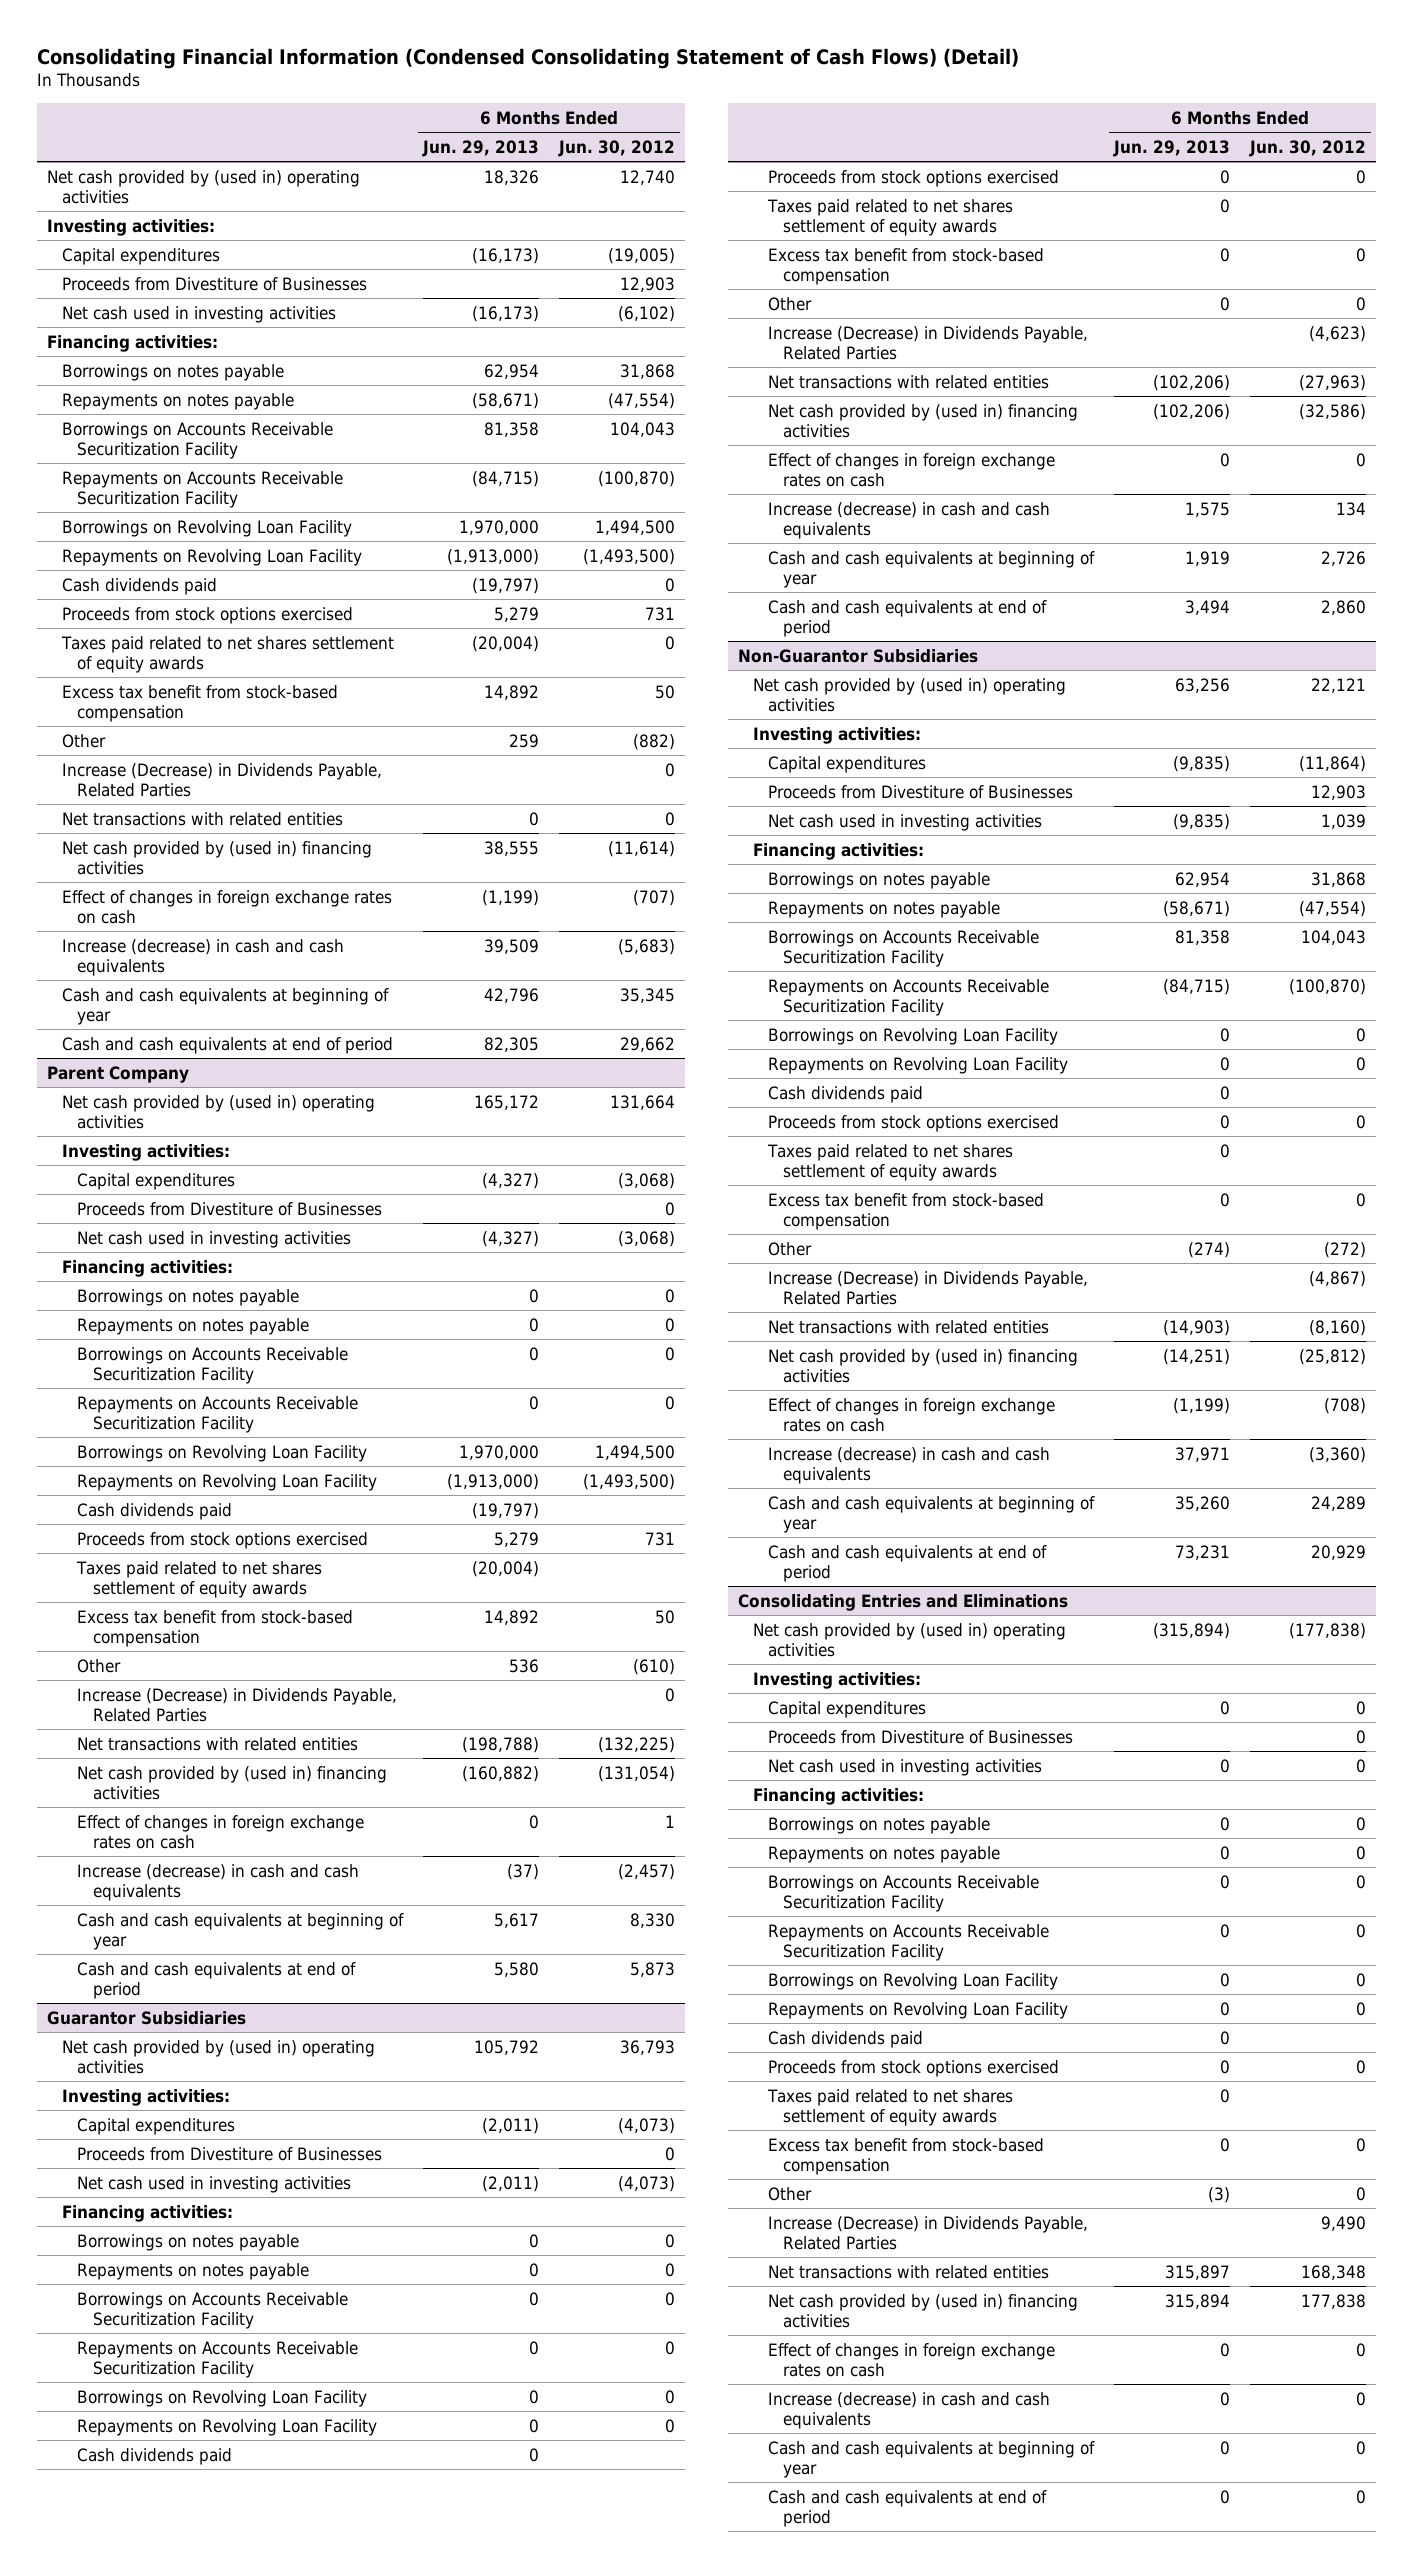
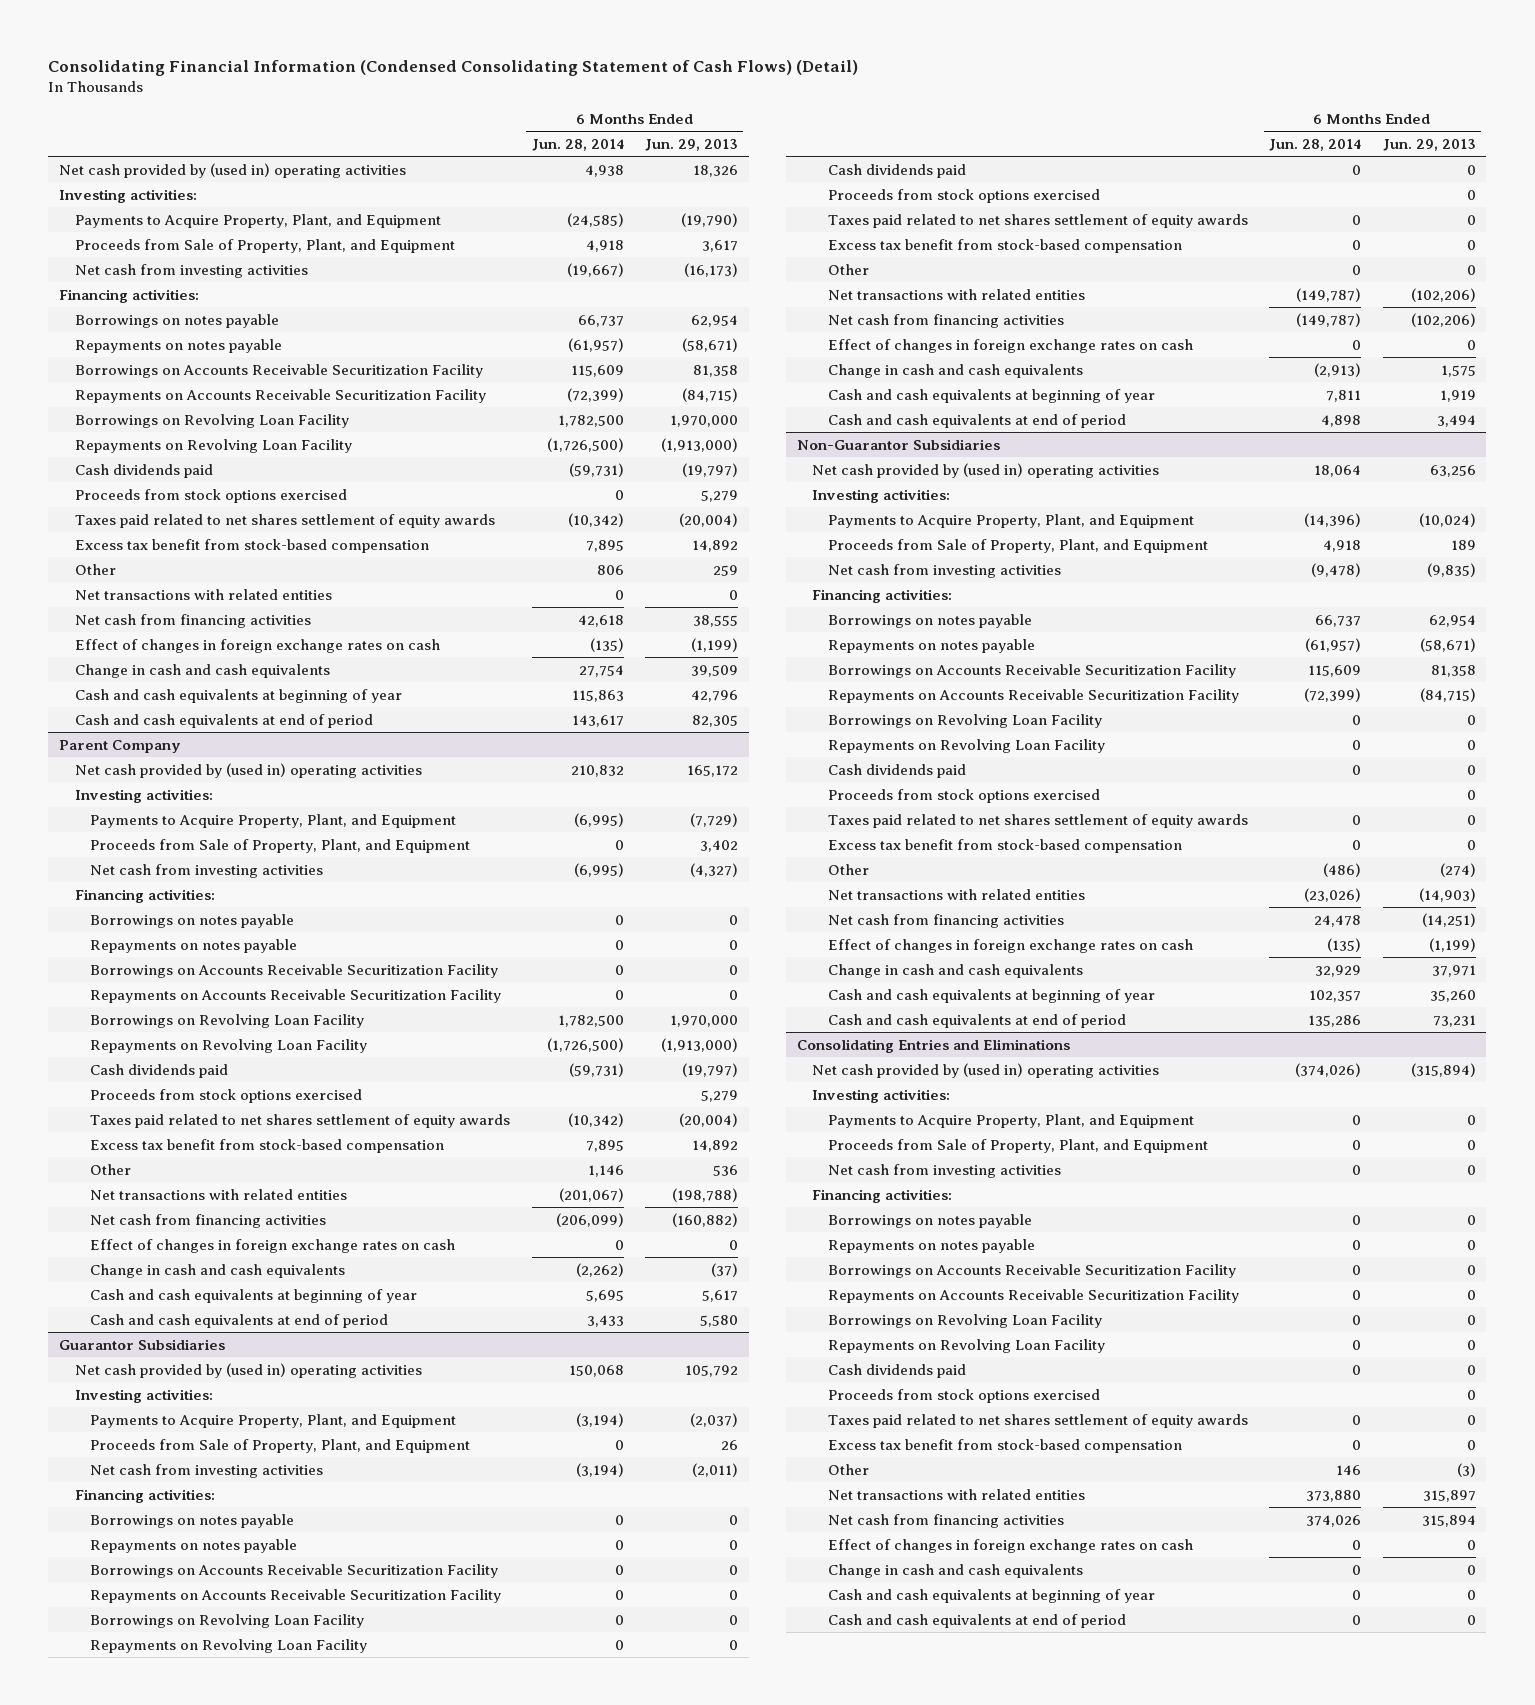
- | 6 Months Ended Jun. 29, 2013 | 6 Months Ended Jun. 30, 2012
+ | 6 Months Ended Jun. 28, 2014 | 6 Months Ended Jun. 29, 2013
- Capital expenditures | (16,173) | (19,005)
- Proceeds from Divestiture of Businesses | | 12,903
- Net cash used in investing activities | (16,173) | (6,102)
+ Payments to Acquire Property, Plant, and Equipment | (24,585) | (19,790)
+ Proceeds from Sale of Property, Plant, and Equipment | 4,918 | 3,617
+ Net cash from investing activities | (19,667) | (16,173)
- Increase (Decrease) in Dividends Payable, Related Parties | | 0
- Net cash provided by (used in) financing activities | 38,555 | (11,614)
+ Net cash from financing activities | 42,618 | 38,555
- Increase (decrease) in cash and cash equivalents | 39,509 | (5,683)
+ Change in cash and cash equivalents | 27,754 | 39,509
@ Parent Company
- Capital expenditures | (4,327) | (3,068)
- Proceeds from Divestiture of Businesses | | 0
- Net cash used in investing activities | (4,327) | (3,068)
+ Payments to Acquire Property, Plant, and Equipment | (6,995) | (7,729)
+ Proceeds from Sale of Property, Plant, and Equipment | 0 | 3,402
+ Net cash from investing activities | (6,995) | (4,327)
- Increase (Decrease) in Dividends Payable, Related Parties | | 0
- Net cash provided by (used in) financing activities | (160,882) | (131,054)
+ Net cash from financing activities | (206,099) | (160,882)
- Increase (decrease) in cash and cash equivalents | (37) | (2,457)
+ Change in cash and cash equivalents | (2,262) | (37)
@ Guarantor Subsidiaries
- Capital expenditures | (2,011) | (4,073)
- Proceeds from Divestiture of Businesses | | 0
- Net cash used in investing activities | (2,011) | (4,073)
+ Payments to Acquire Property, Plant, and Equipment | (3,194) | (2,037)
+ Proceeds from Sale of Property, Plant, and Equipment | 0 | 26
+ Net cash from investing activities | (3,194) | (2,011)
- Increase (Decrease) in Dividends Payable, Related Parties | | (4,623)
- Net cash provided by (used in) financing activities | (102,206) | (32,586)
+ Net cash from financing activities | (149,787) | (102,206)
- Increase (decrease) in cash and cash equivalents | 1,575 | 134
+ Change in cash and cash equivalents | (2,913) | 1,575
@ Non-Guarantor Subsidiaries
- Capital expenditures | (9,835) | (11,864)
- Proceeds from Divestiture of Businesses | | 12,903
- Net cash used in investing activities | (9,835) | 1,039
+ Payments to Acquire Property, Plant, and Equipment | (14,396) | (10,024)
+ Proceeds from Sale of Property, Plant, and Equipment | 4,918 | 189
+ Net cash from investing activities | (9,478) | (9,835)
- Increase (Decrease) in Dividends Payable, Related Parties | | (4,867)
- Net cash provided by (used in) financing activities | (14,251) | (25,812)
+ Net cash from financing activities | 24,478 | (14,251)
- Increase (decrease) in cash and cash equivalents | 37,971 | (3,360)
+ Change in cash and cash equivalents | 32,929 | 37,971
@ Consolidating Entries and Eliminations
- Capital expenditures | 0 | 0
- Proceeds from Divestiture of Businesses | | 0
- Net cash used in investing activities | 0 | 0
+ Payments to Acquire Property, Plant, and Equipment | 0 | 0
+ Proceeds from Sale of Property, Plant, and Equipment | 0 | 0
+ Net cash from investing activities | 0 | 0
- Increase (Decrease) in Dividends Payable, Related Parties | | 9,490
- Net cash provided by (used in) financing activities | 315,894 | 177,838
+ Net cash from financing activities | 374,026 | 315,894
- Increase (decrease) in cash and cash equivalents | 0 | 0
+ Change in cash and cash equivalents | 0 | 0

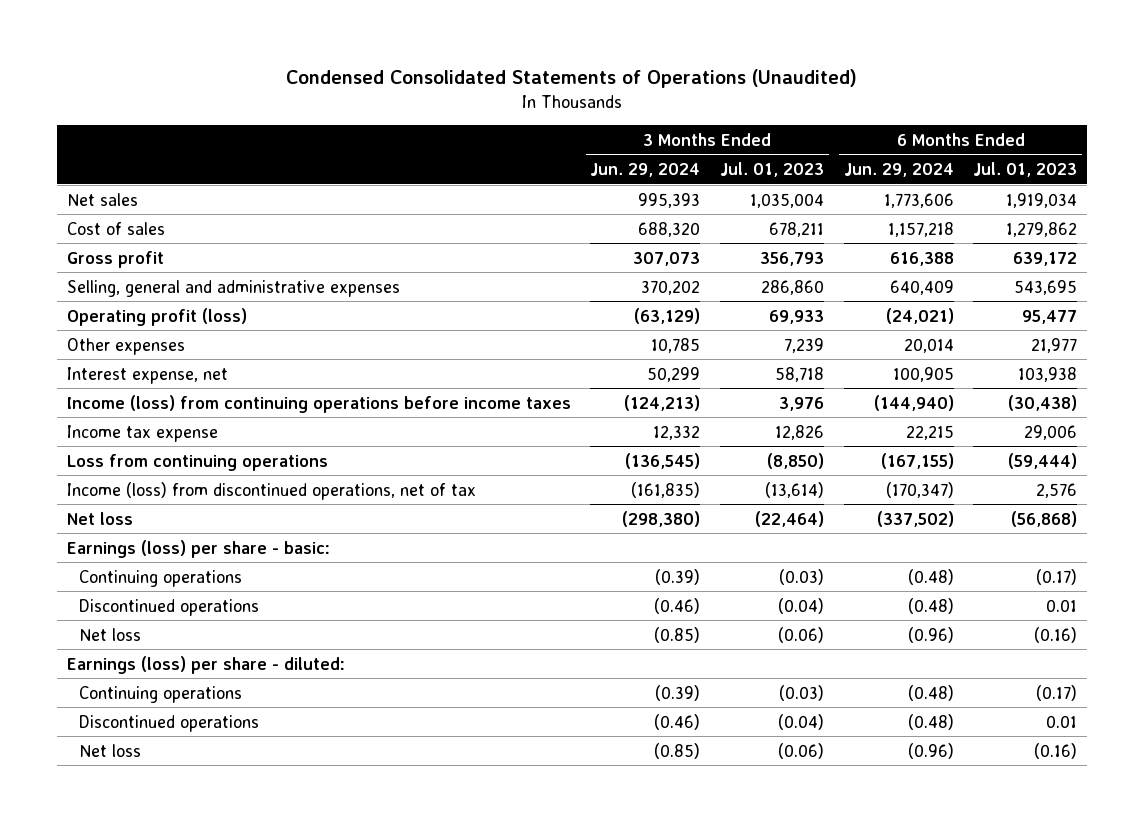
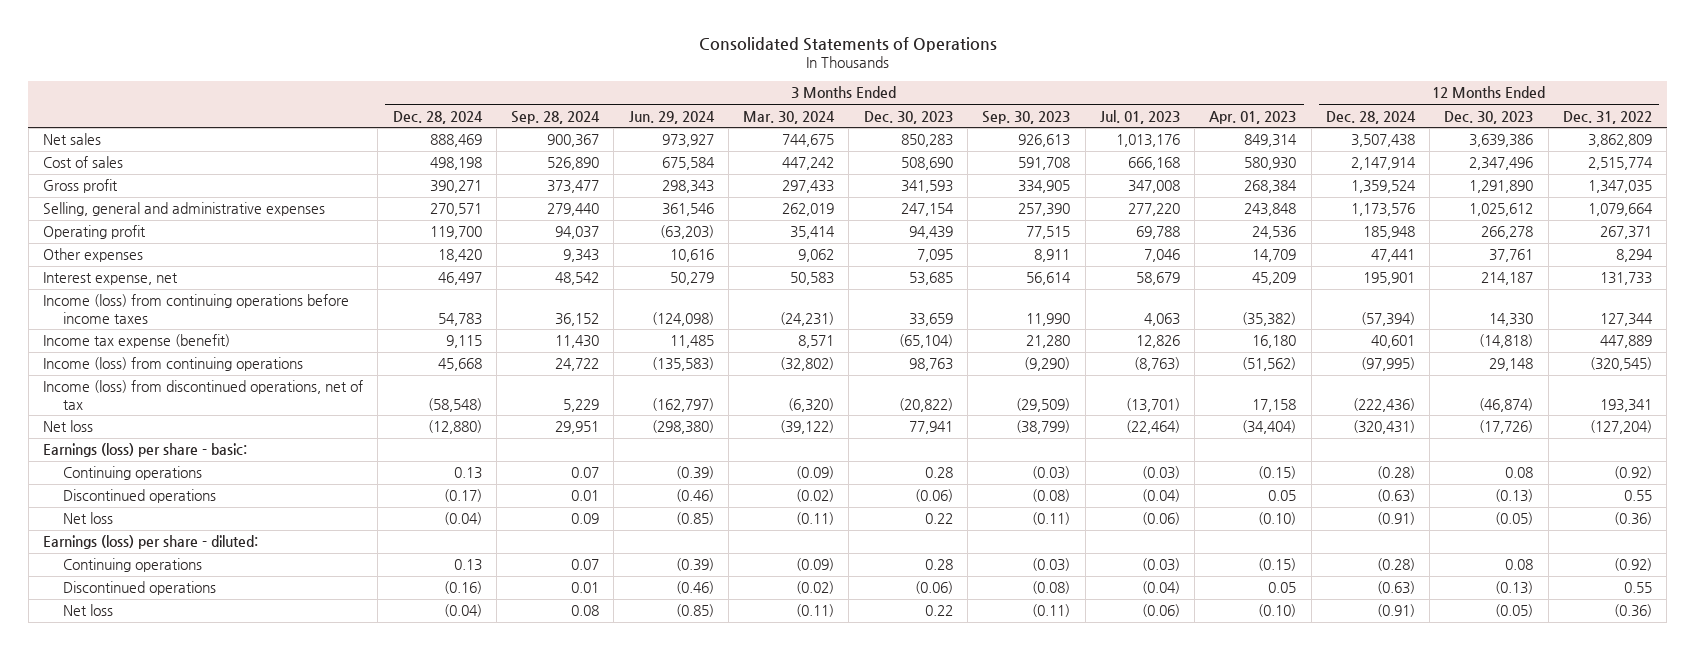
- Condensed Consolidated Statements of Operations (Unaudited)
+ Consolidated Statements of Operations
- | 3 Months Ended Jun. 29, 2024 | 3 Months Ended Jul. 01, 2023 | 6 Months Ended Jun. 29, 2024 | 6 Months Ended Jul. 01, 2023
+ | 3 Months Ended Dec. 28, 2024 | 3 Months Ended Sep. 28, 2024 | 3 Months Ended Jun. 29, 2024 | 3 Months Ended Mar. 30, 2024 | 3 Months Ended Dec. 30, 2023 | 3 Months Ended Sep. 30, 2023 | 3 Months Ended Jul. 01, 2023 | 3 Months Ended Apr. 01, 2023 | 12 Months Ended Dec. 28, 2024 | 12 Months Ended Dec. 30, 2023 | 12 Months Ended Dec. 31, 2022
- Net sales | 995,393 | 1,035,004 | 1,773,606 | 1,919,034
- Cost of sales | 688,320 | 678,211 | 1,157,218 | 1,279,862
- Gross profit | 307,073 | 356,793 | 616,388 | 639,172
- Selling, general and administrative expenses | 370,202 | 286,860 | 640,409 | 543,695
- Operating profit (loss) | (63,129) | 69,933 | (24,021) | 95,477
- Other expenses | 10,785 | 7,239 | 20,014 | 21,977
- Interest expense, net | 50,299 | 58,718 | 100,905 | 103,938
- Income (loss) from continuing operations before income taxes | (124,213) | 3,976 | (144,940) | (30,438)
- Income tax expense | 12,332 | 12,826 | 22,215 | 29,006
- Loss from continuing operations | (136,545) | (8,850) | (167,155) | (59,444)
- Income (loss) from discontinued operations, net of tax | (161,835) | (13,614) | (170,347) | 2,576
+ Net sales | 888,469 | 900,367 | 973,927 | 744,675 | 850,283 | 926,613 | 1,013,176 | 849,314 | 3,507,438 | 3,639,386 | 3,862,809
+ Cost of sales | 498,198 | 526,890 | 675,584 | 447,242 | 508,690 | 591,708 | 666,168 | 580,930 | 2,147,914 | 2,347,496 | 2,515,774
+ Gross profit | 390,271 | 373,477 | 298,343 | 297,433 | 341,593 | 334,905 | 347,008 | 268,384 | 1,359,524 | 1,291,890 | 1,347,035
+ Selling, general and administrative expenses | 270,571 | 279,440 | 361,546 | 262,019 | 247,154 | 257,390 | 277,220 | 243,848 | 1,173,576 | 1,025,612 | 1,079,664
+ Operating profit | 119,700 | 94,037 | (63,203) | 35,414 | 94,439 | 77,515 | 69,788 | 24,536 | 185,948 | 266,278 | 267,371
+ Other expenses | 18,420 | 9,343 | 10,616 | 9,062 | 7,095 | 8,911 | 7,046 | 14,709 | 47,441 | 37,761 | 8,294
+ Interest expense, net | 46,497 | 48,542 | 50,279 | 50,583 | 53,685 | 56,614 | 58,679 | 45,209 | 195,901 | 214,187 | 131,733
+ Income (loss) from continuing operations before income taxes | 54,783 | 36,152 | (124,098) | (24,231) | 33,659 | 11,990 | 4,063 | (35,382) | (57,394) | 14,330 | 127,344
+ Income tax expense (benefit) | 9,115 | 11,430 | 11,485 | 8,571 | (65,104) | 21,280 | 12,826 | 16,180 | 40,601 | (14,818) | 447,889
+ Income (loss) from continuing operations | 45,668 | 24,722 | (135,583) | (32,802) | 98,763 | (9,290) | (8,763) | (51,562) | (97,995) | 29,148 | (320,545)
+ Income (loss) from discontinued operations, net of tax | (58,548) | 5,229 | (162,797) | (6,320) | (20,822) | (29,509) | (13,701) | 17,158 | (222,436) | (46,874) | 193,341

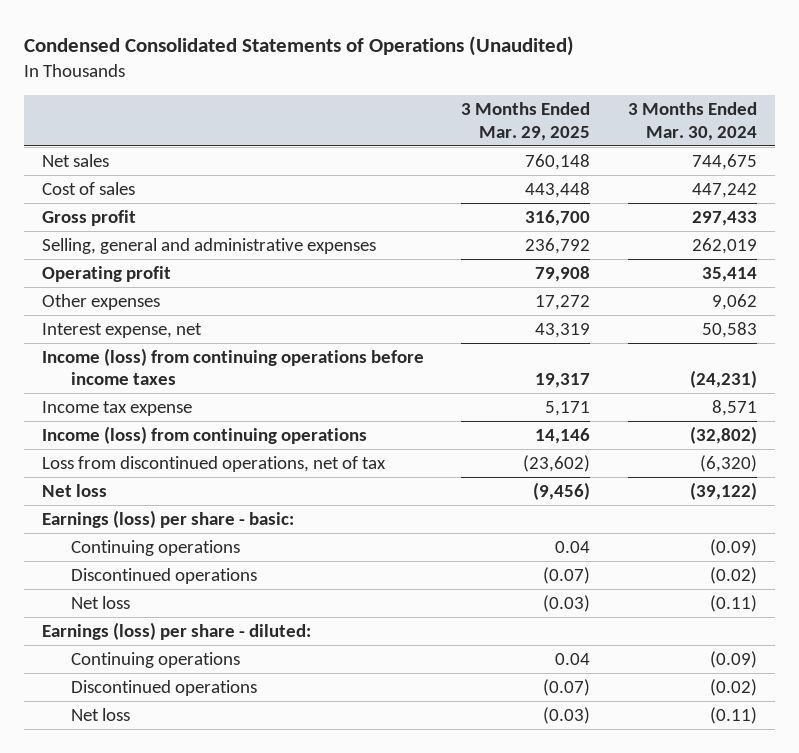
- Consolidated Statements of Operations
+ Condensed Consolidated Statements of Operations (Unaudited)
- | 3 Months Ended Dec. 28, 2024 | 3 Months Ended Sep. 28, 2024 | 3 Months Ended Jun. 29, 2024 | 3 Months Ended Mar. 30, 2024 | 3 Months Ended Dec. 30, 2023 | 3 Months Ended Sep. 30, 2023 | 3 Months Ended Jul. 01, 2023 | 3 Months Ended Apr. 01, 2023 | 12 Months Ended Dec. 28, 2024 | 12 Months Ended Dec. 30, 2023 | 12 Months Ended Dec. 31, 2022
+ | 3 Months Ended Mar. 29, 2025 | 3 Months Ended Mar. 30, 2024
- Income tax expense (benefit) | 9,115 | 11,430 | 11,485 | 8,571 | (65,104) | 21,280 | 12,826 | 16,180 | 40,601 | (14,818) | 447,889
+ Income tax expense | 5,171 | 8,571
- Income (loss) from discontinued operations, net of tax | (58,548) | 5,229 | (162,797) | (6,320) | (20,822) | (29,509) | (13,701) | 17,158 | (222,436) | (46,874) | 193,341
+ Loss from discontinued operations, net of tax | (23,602) | (6,320)

